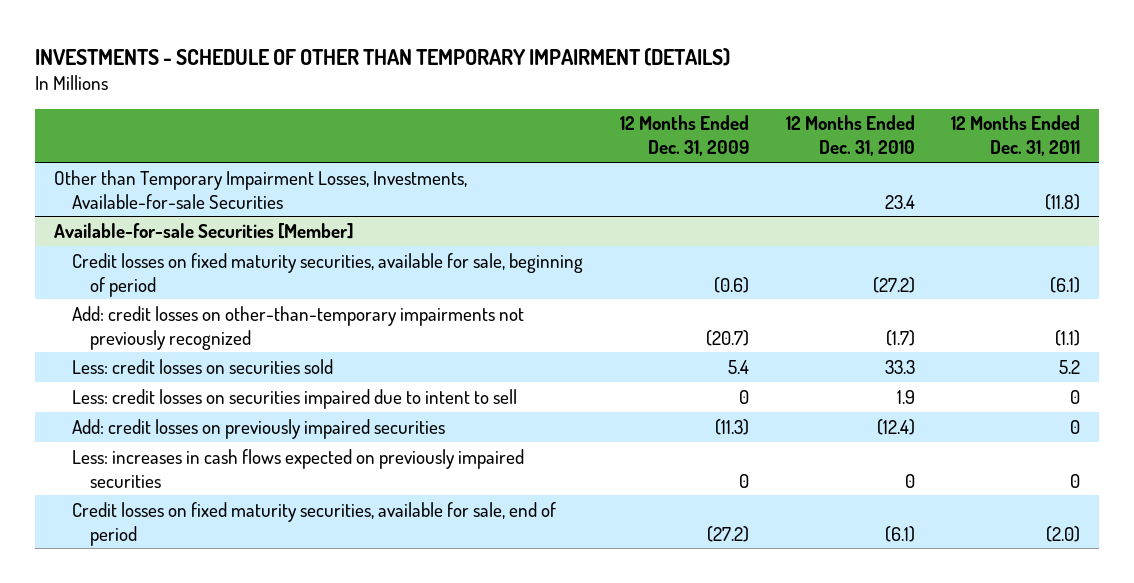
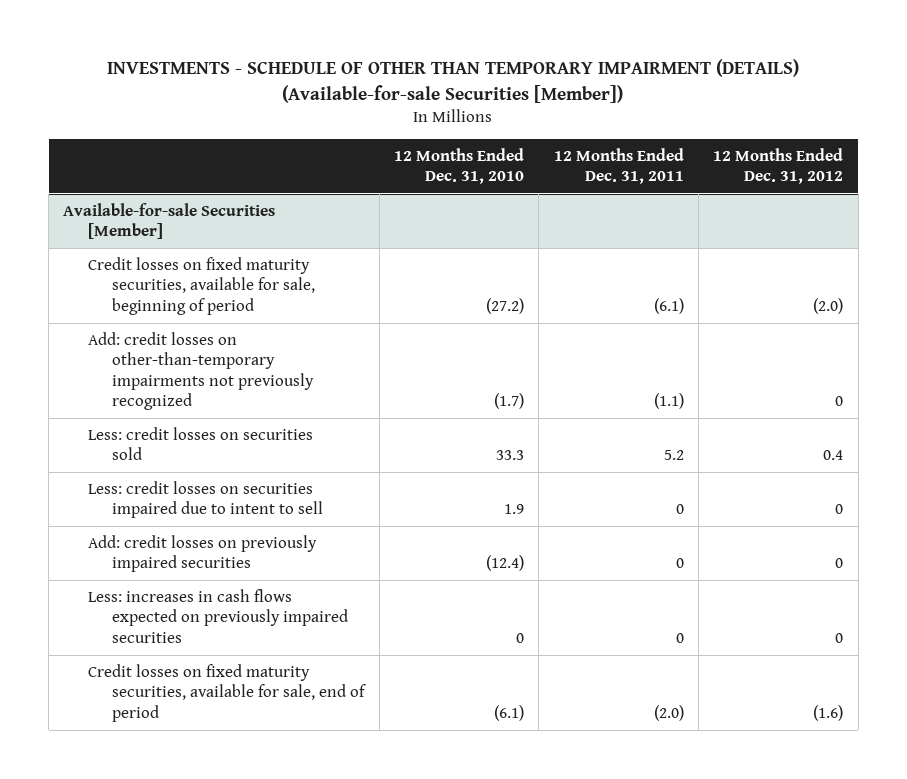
- INVESTMENTS - SCHEDULE OF OTHER THAN TEMPORARY IMPAIRMENT (DETAILS)
+ INVESTMENTS - SCHEDULE OF OTHER THAN TEMPORARY IMPAIRMENT (DETAILS) (Available-for-sale Securities [Member])
- | 12 Months Ended Dec. 31, 2009 | 12 Months Ended Dec. 31, 2010 | 12 Months Ended Dec. 31, 2011
+ | 12 Months Ended Dec. 31, 2010 | 12 Months Ended Dec. 31, 2011 | 12 Months Ended Dec. 31, 2012
- Other than Temporary Impairment Losses, Investments, Available-for-sale Securities | | 23.4 | (11.8)

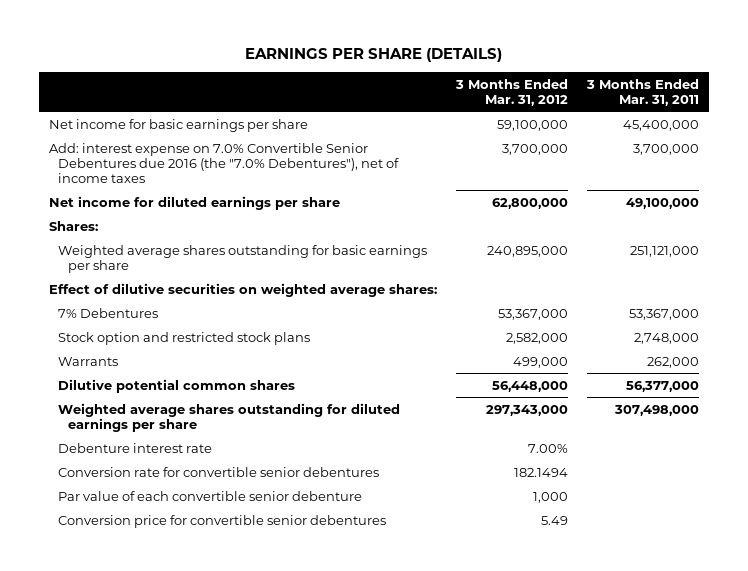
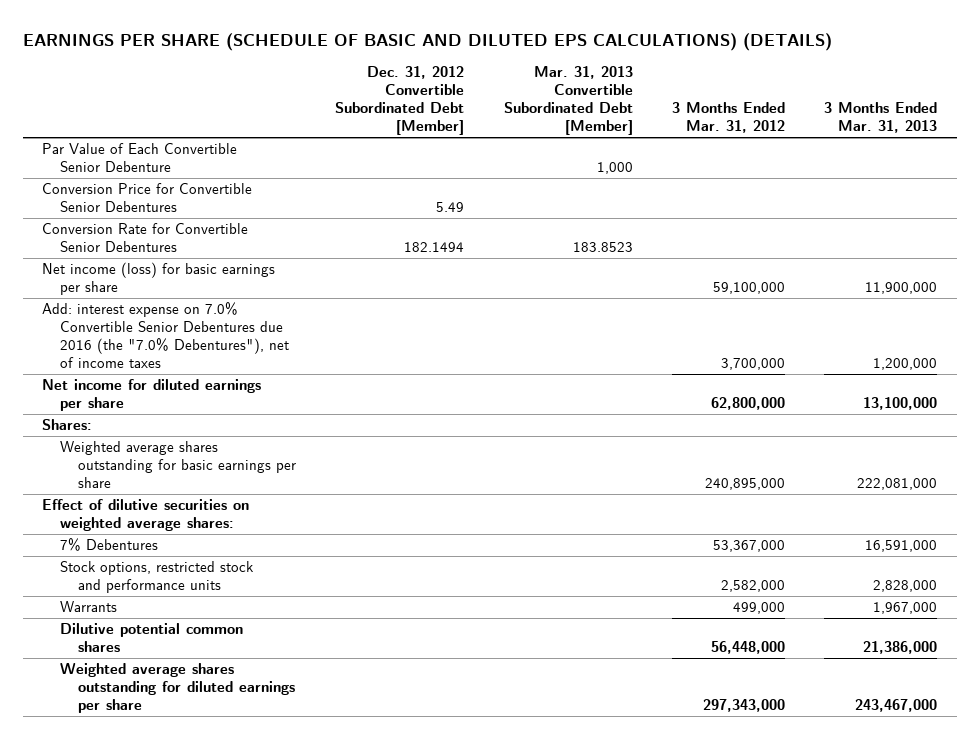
- EARNINGS PER SHARE (DETAILS)
+ EARNINGS PER SHARE (SCHEDULE OF BASIC AND DILUTED EPS CALCULATIONS) (DETAILS)
- | 3 Months Ended Mar. 31, 2012 | 3 Months Ended Mar. 31, 2011
+ | Dec. 31, 2012 Convertible Subordinated Debt [Member] | Mar. 31, 2013 Convertible Subordinated Debt [Member] | 3 Months Ended Mar. 31, 2012 | 3 Months Ended Mar. 31, 2013
- Net income for basic earnings per share | 59,100,000 | 45,400,000
+ Par Value of Each Convertible Senior Debenture | | 1,000 | |
+ Conversion Price for Convertible Senior Debentures | 5.49 | | |
+ Conversion Rate for Convertible Senior Debentures | 182.1494 | 183.8523 | |
+ Net income (loss) for basic earnings per share | | | 59,100,000 | 11,900,000
- Stock option and restricted stock plans | 2,582,000 | 2,748,000
+ Stock options, restricted stock and performance units | | | 2,582,000 | 2,828,000
- Debenture interest rate | 7.00% |
- Conversion rate for convertible senior debentures | 182.1494 |
- Par value of each convertible senior debenture | 1,000 |
- Conversion price for convertible senior debentures | 5.49 |

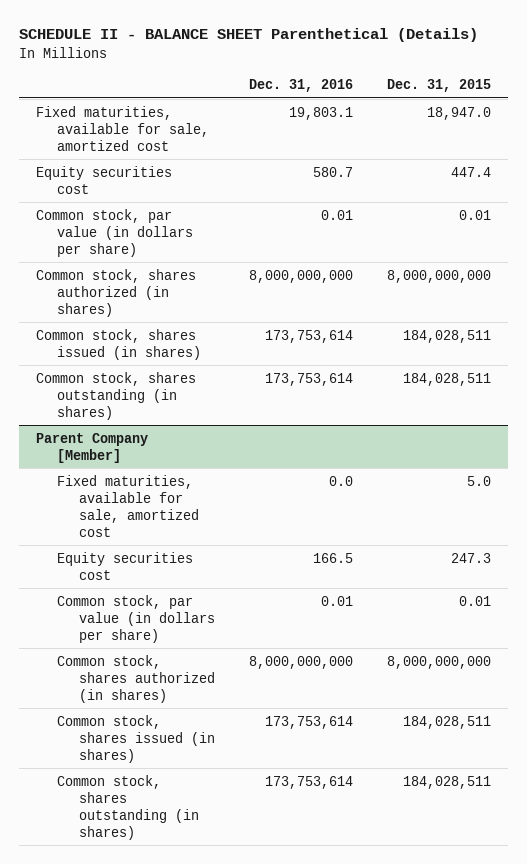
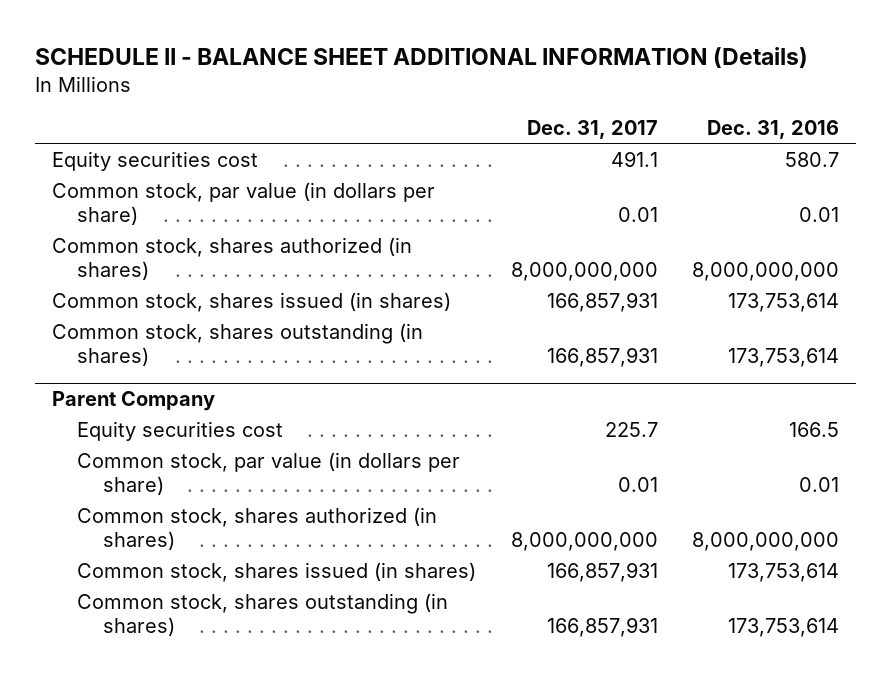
- SCHEDULE II - BALANCE SHEET Parenthetical (Details)
+ SCHEDULE II - BALANCE SHEET ADDITIONAL INFORMATION (Details)
- | Dec. 31, 2016 | Dec. 31, 2015
+ | Dec. 31, 2017 | Dec. 31, 2016
- Fixed maturities, available for sale, amortized cost | 19,803.1 | 18,947.0
- Parent Company [Member]
- Fixed maturities, available for sale, amortized cost | 0.0 | 5.0
+ Parent Company

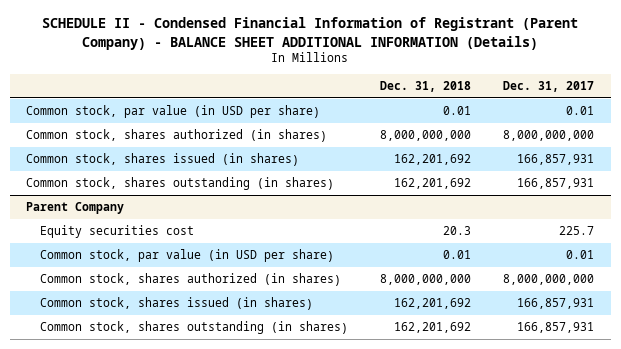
- SCHEDULE II - BALANCE SHEET ADDITIONAL INFORMATION (Details)
+ SCHEDULE II - Condensed Financial Information of Registrant (Parent Company) - BALANCE SHEET ADDITIONAL INFORMATION (Details)
- | Dec. 31, 2017 | Dec. 31, 2016
+ | Dec. 31, 2018 | Dec. 31, 2017
- Equity securities cost | 491.1 | 580.7
- Common stock, par value (in dollars per share) | 0.01 | 0.01
+ Common stock, par value (in USD per share) | 0.01 | 0.01
@ Parent Company
- Common stock, par value (in dollars per share) | 0.01 | 0.01
+ Common stock, par value (in USD per share) | 0.01 | 0.01

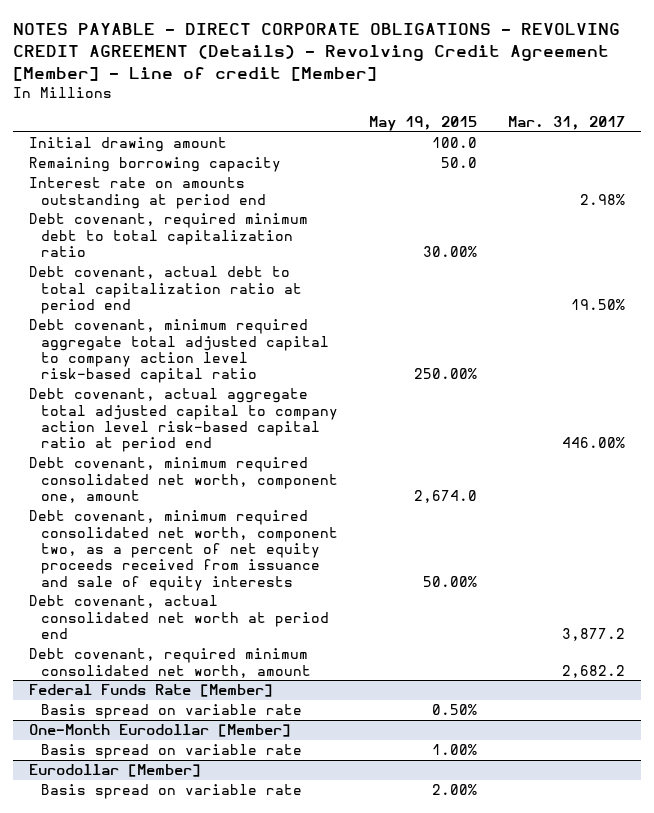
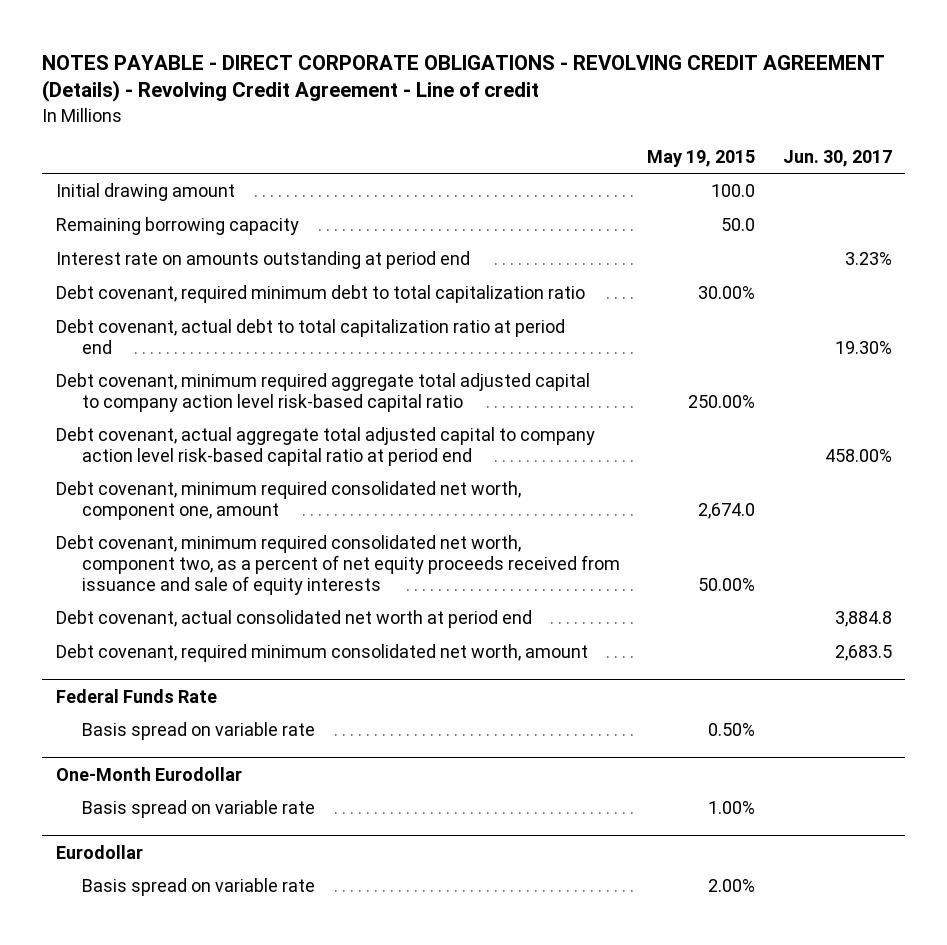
- NOTES PAYABLE - DIRECT CORPORATE OBLIGATIONS - REVOLVING CREDIT AGREEMENT (Details) - Revolving Credit Agreement [Member] - Line of credit [Member]
+ NOTES PAYABLE - DIRECT CORPORATE OBLIGATIONS - REVOLVING CREDIT AGREEMENT (Details) - Revolving Credit Agreement - Line of credit
- | May 19, 2015 | Mar. 31, 2017
+ | May 19, 2015 | Jun. 30, 2017
- Federal Funds Rate [Member]
+ Federal Funds Rate
- One-Month Eurodollar [Member]
+ One-Month Eurodollar
- Eurodollar [Member]
+ Eurodollar

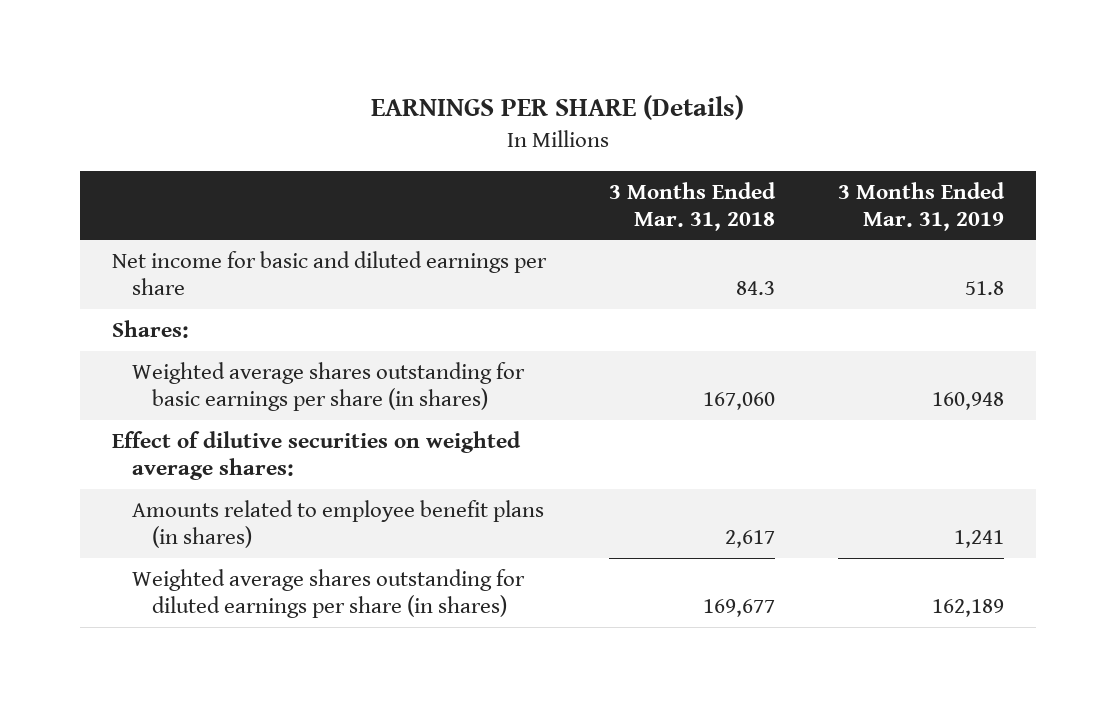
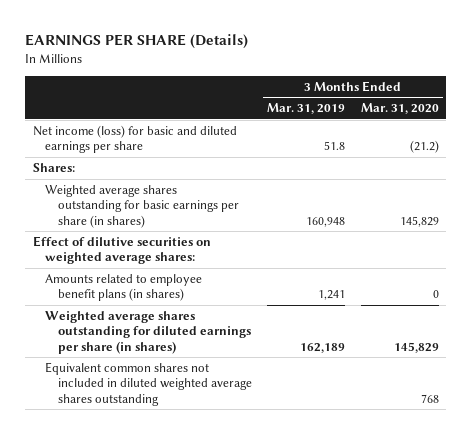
- | 3 Months Ended Mar. 31, 2018 | 3 Months Ended Mar. 31, 2019
+ | 3 Months Ended Mar. 31, 2019 | 3 Months Ended Mar. 31, 2020
- Net income for basic and diluted earnings per share | 84.3 | 51.8
+ Net income (loss) for basic and diluted earnings per share | 51.8 | (21.2)
+ Equivalent common shares not included in diluted weighted average shares outstanding | | 768

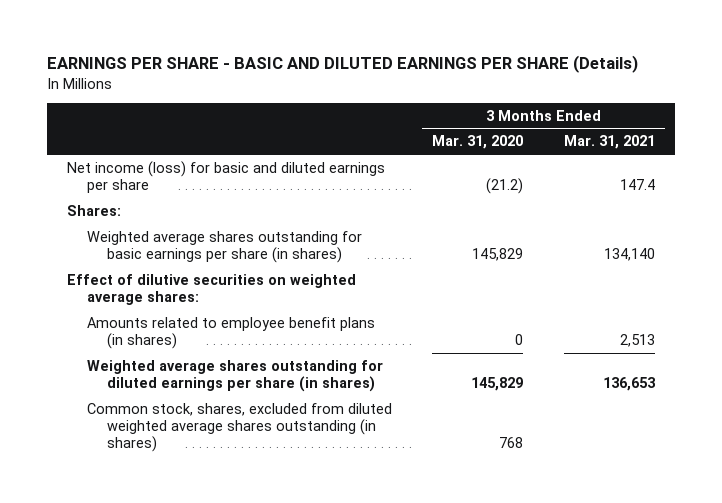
- EARNINGS PER SHARE (Details)
+ EARNINGS PER SHARE - BASIC AND DILUTED EARNINGS PER SHARE (Details)
- | 3 Months Ended Mar. 31, 2019 | 3 Months Ended Mar. 31, 2020
+ | 3 Months Ended Mar. 31, 2020 | 3 Months Ended Mar. 31, 2021
- Equivalent common shares not included in diluted weighted average shares outstanding | | 768
+ Common stock, shares, excluded from diluted weighted average shares outstanding (in shares) | 768 |

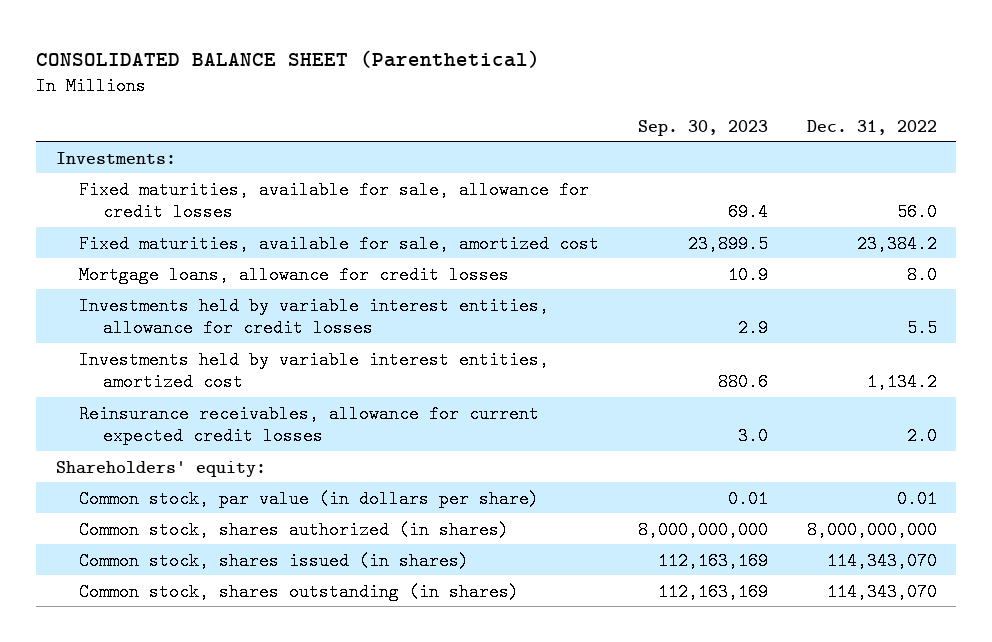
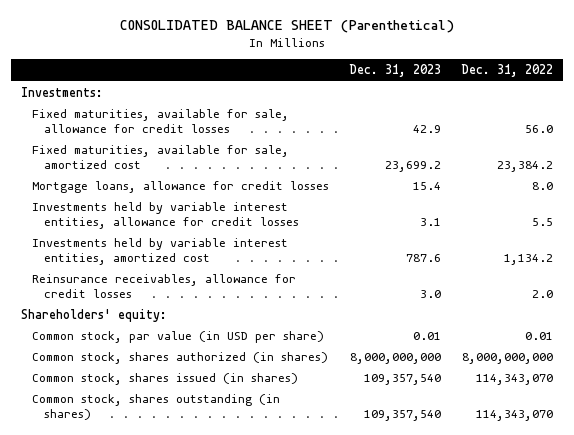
- | Sep. 30, 2023 | Dec. 31, 2022
+ | Dec. 31, 2023 | Dec. 31, 2022
- Reinsurance receivables, allowance for current expected credit losses | 3.0 | 2.0
+ Reinsurance receivables, allowance for credit losses | 3.0 | 2.0
- Common stock, par value (in dollars per share) | 0.01 | 0.01
+ Common stock, par value (in USD per share) | 0.01 | 0.01

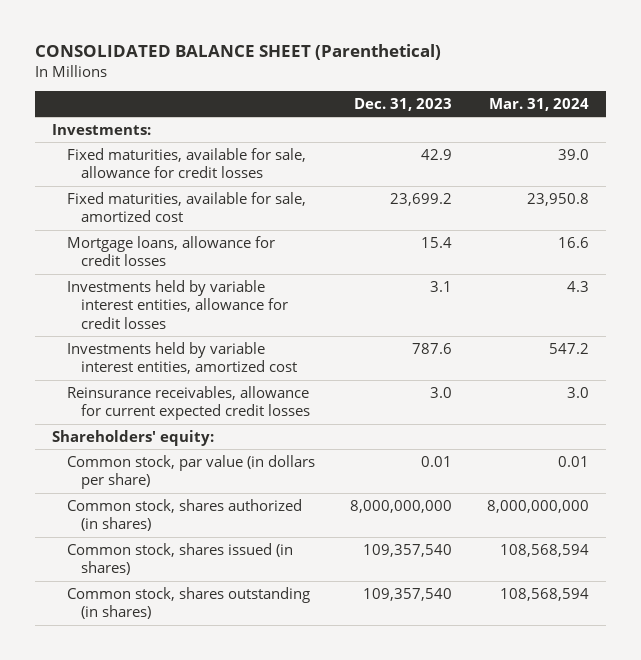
- | Dec. 31, 2023 | Dec. 31, 2022
+ | Dec. 31, 2023 | Mar. 31, 2024
- Reinsurance receivables, allowance for credit losses | 3.0 | 2.0
+ Reinsurance receivables, allowance for current expected credit losses | 3.0 | 3.0
- Common stock, par value (in USD per share) | 0.01 | 0.01
+ Common stock, par value (in dollars per share) | 0.01 | 0.01

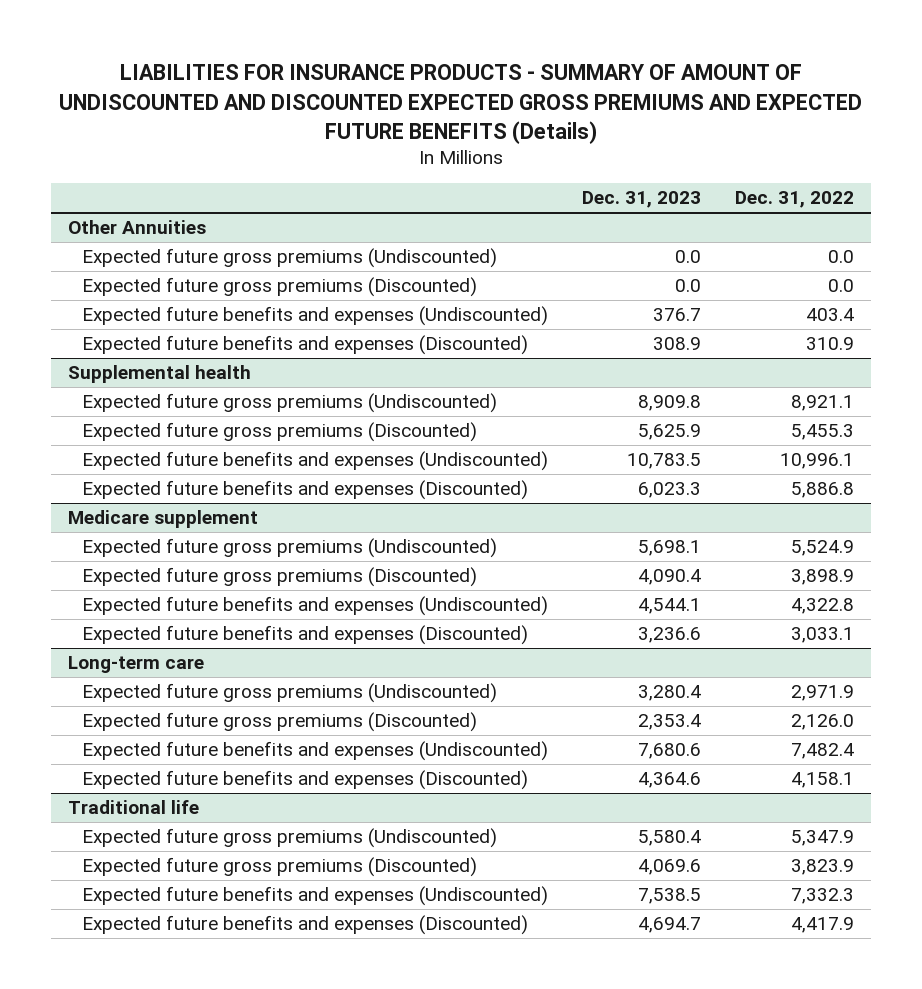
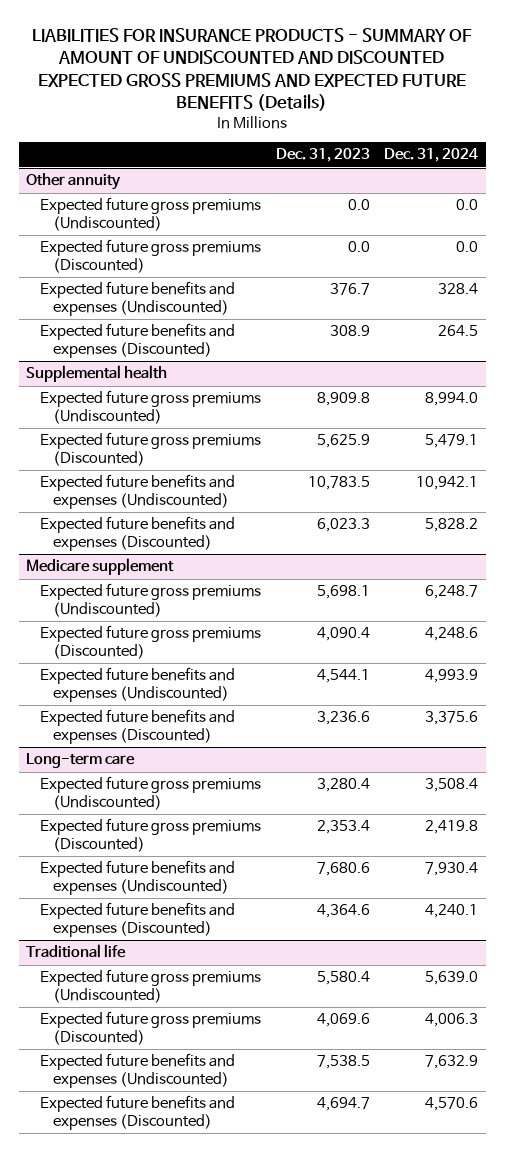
- | Dec. 31, 2023 | Dec. 31, 2022
+ | Dec. 31, 2023 | Dec. 31, 2024
- Other Annuities
+ Other annuity

